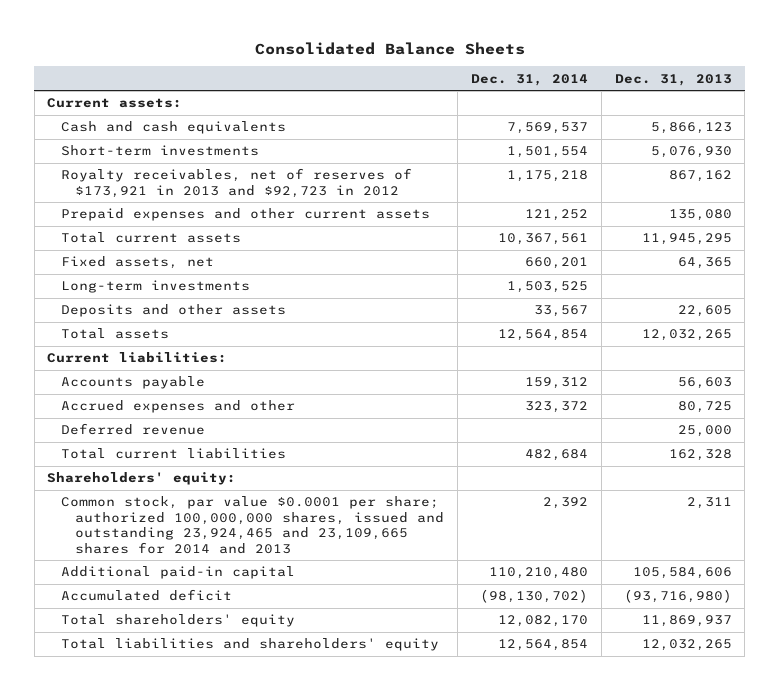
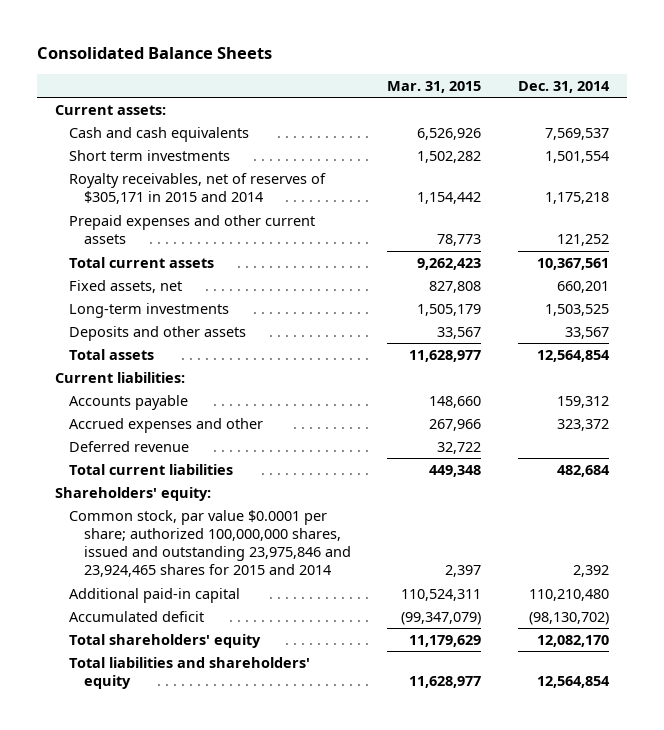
- | Dec. 31, 2014 | Dec. 31, 2013
+ | Mar. 31, 2015 | Dec. 31, 2014
- Short-term investments | 1,501,554 | 5,076,930
- Royalty receivables, net of reserves of $173,921 in 2013 and $92,723 in 2012 | 1,175,218 | 867,162
+ Short term investments | 1,502,282 | 1,501,554
+ Royalty receivables, net of reserves of $305,171 in 2015 and 2014 | 1,154,442 | 1,175,218
- Common stock, par value $0.0001 per share; authorized 100,000,000 shares, issued and outstanding 23,924,465 and 23,109,665 shares for 2014 and 2013 | 2,392 | 2,311
+ Common stock, par value $0.0001 per share; authorized 100,000,000 shares, issued and outstanding 23,975,846 and 23,924,465 shares for 2015 and 2014 | 2,397 | 2,392

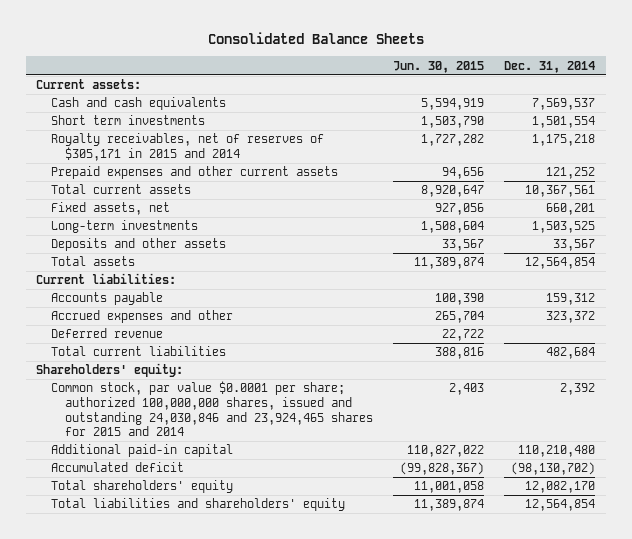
- | Mar. 31, 2015 | Dec. 31, 2014
+ | Jun. 30, 2015 | Dec. 31, 2014
- Common stock, par value $0.0001 per share; authorized 100,000,000 shares, issued and outstanding 23,975,846 and 23,924,465 shares for 2015 and 2014 | 2,397 | 2,392
+ Common stock, par value $0.0001 per share; authorized 100,000,000 shares, issued and outstanding 24,030,846 and 23,924,465 shares for 2015 and 2014 | 2,403 | 2,392

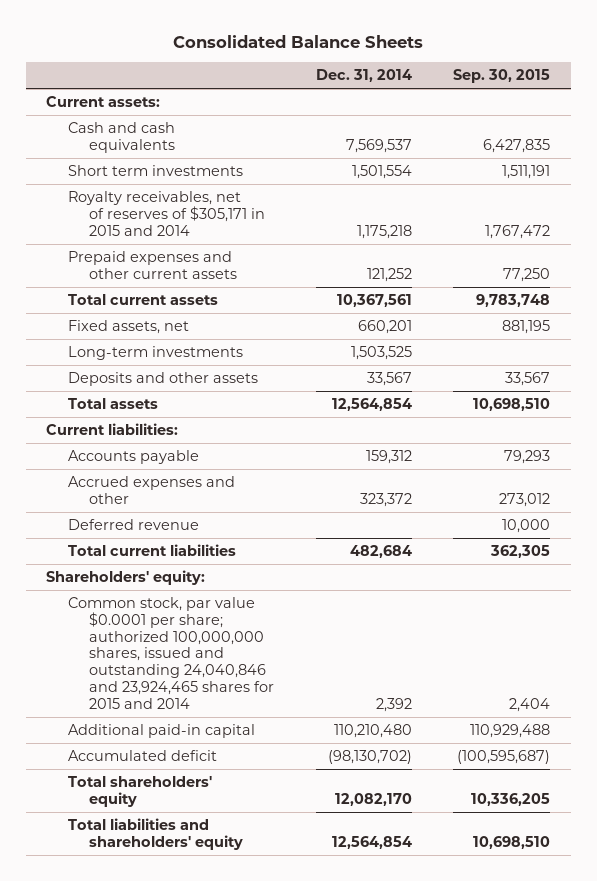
- | Jun. 30, 2015 | Dec. 31, 2014
+ | Dec. 31, 2014 | Sep. 30, 2015
- Common stock, par value $0.0001 per share; authorized 100,000,000 shares, issued and outstanding 24,030,846 and 23,924,465 shares for 2015 and 2014 | 2,403 | 2,392
+ Common stock, par value $0.0001 per share; authorized 100,000,000 shares, issued and outstanding 24,040,846 and 23,924,465 shares for 2015 and 2014 | 2,392 | 2,404

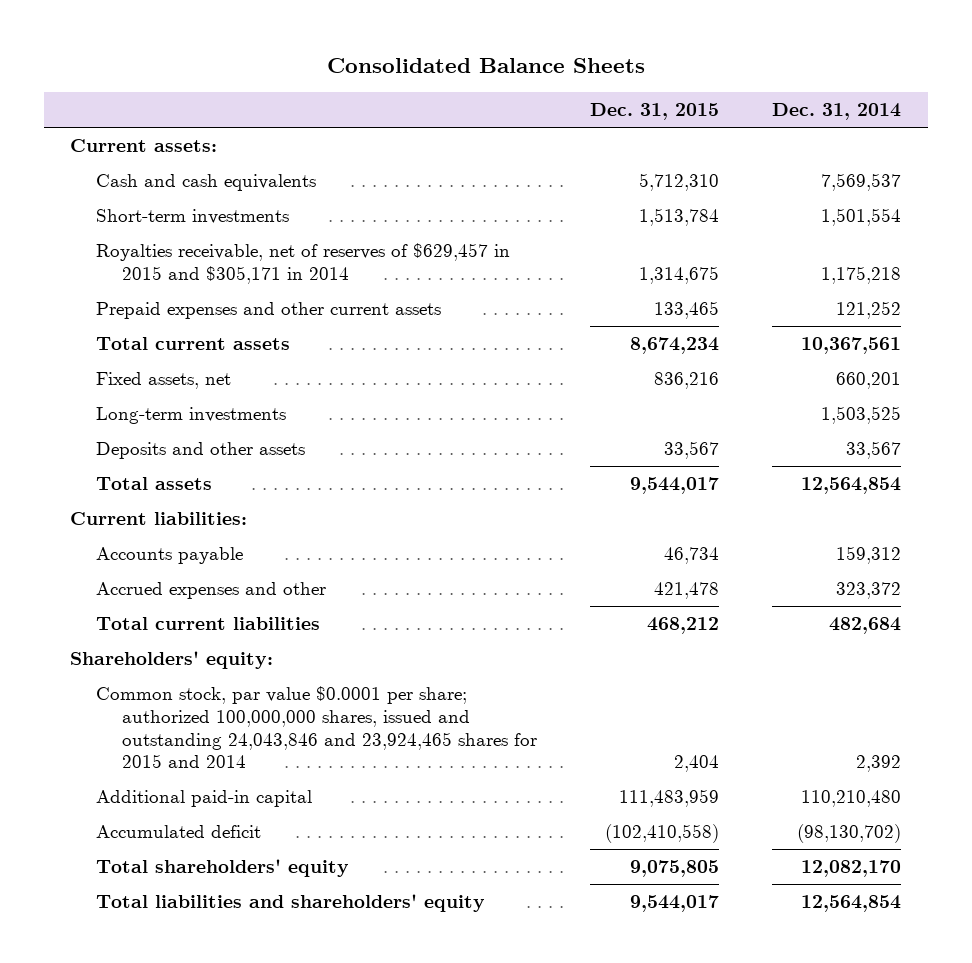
- | Dec. 31, 2014 | Sep. 30, 2015
+ | Dec. 31, 2015 | Dec. 31, 2014
- Short term investments | 1,501,554 | 1,511,191
- Royalty receivables, net of reserves of $305,171 in 2015 and 2014 | 1,175,218 | 1,767,472
+ Short-term investments | 1,513,784 | 1,501,554
+ Royalties receivable, net of reserves of $629,457 in 2015 and $305,171 in 2014 | 1,314,675 | 1,175,218
- Deferred revenue | | 10,000
- Common stock, par value $0.0001 per share; authorized 100,000,000 shares, issued and outstanding 24,040,846 and 23,924,465 shares for 2015 and 2014 | 2,392 | 2,404
+ Common stock, par value $0.0001 per share; authorized 100,000,000 shares, issued and outstanding 24,043,846 and 23,924,465 shares for 2015 and 2014 | 2,404 | 2,392

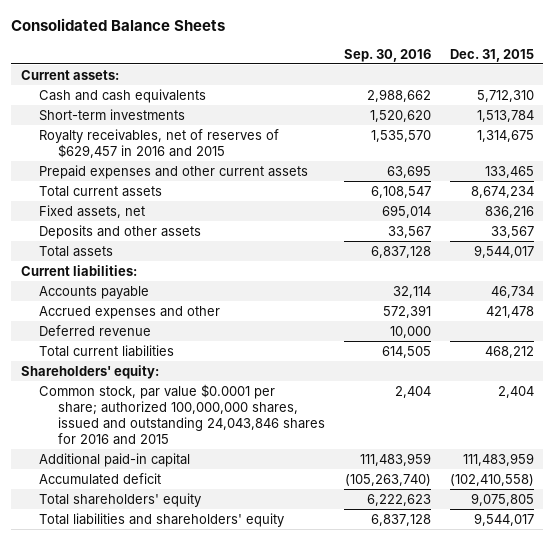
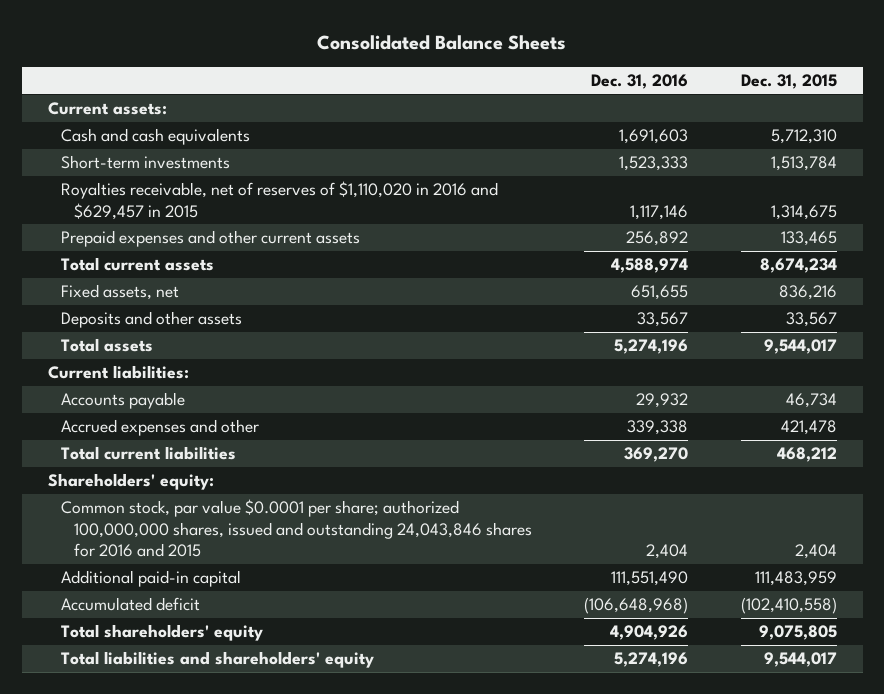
- | Sep. 30, 2016 | Dec. 31, 2015
+ | Dec. 31, 2016 | Dec. 31, 2015
- Royalty receivables, net of reserves of $629,457 in 2016 and 2015 | 1,535,570 | 1,314,675
+ Royalties receivable, net of reserves of $1,110,020 in 2016 and $629,457 in 2015 | 1,117,146 | 1,314,675
- Deferred revenue | 10,000 |

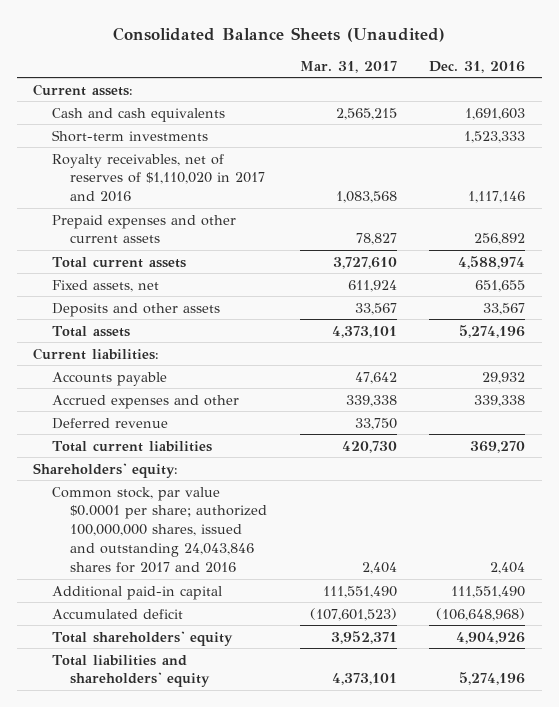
- Consolidated Balance Sheets
+ Consolidated Balance Sheets (Unaudited)
- | Dec. 31, 2016 | Dec. 31, 2015
+ | Mar. 31, 2017 | Dec. 31, 2016
- Royalties receivable, net of reserves of $1,110,020 in 2016 and $629,457 in 2015 | 1,117,146 | 1,314,675
+ Royalty receivables, net of reserves of $1,110,020 in 2017 and 2016 | 1,083,568 | 1,117,146
+ Deferred revenue | 33,750 |
- Common stock, par value $0.0001 per share; authorized 100,000,000 shares, issued and outstanding 24,043,846 shares for 2016 and 2015 | 2,404 | 2,404
+ Common stock, par value $0.0001 per share; authorized 100,000,000 shares, issued and outstanding 24,043,846 shares for 2017 and 2016 | 2,404 | 2,404

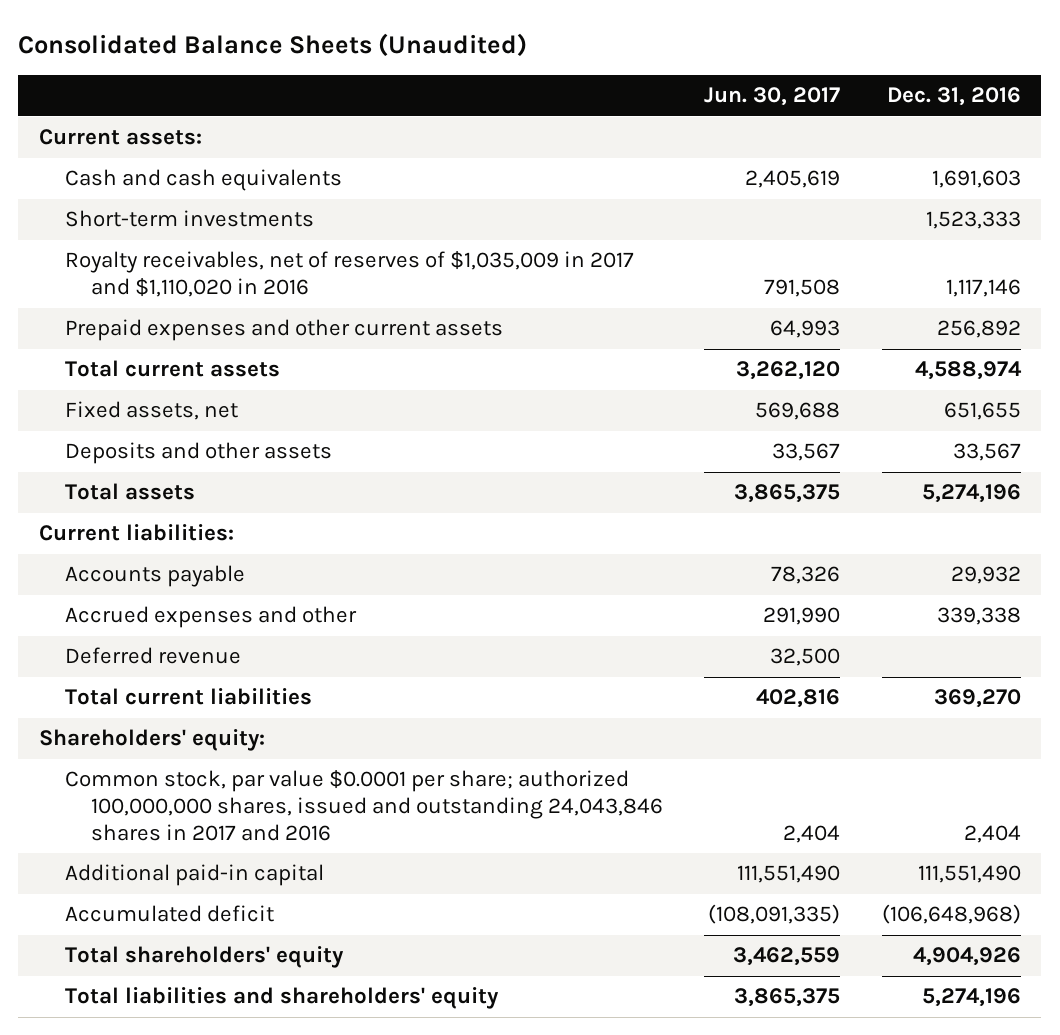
- | Mar. 31, 2017 | Dec. 31, 2016
+ | Jun. 30, 2017 | Dec. 31, 2016
- Royalty receivables, net of reserves of $1,110,020 in 2017 and 2016 | 1,083,568 | 1,117,146
+ Royalty receivables, net of reserves of $1,035,009 in 2017 and $1,110,020 in 2016 | 791,508 | 1,117,146
- Common stock, par value $0.0001 per share; authorized 100,000,000 shares, issued and outstanding 24,043,846 shares for 2017 and 2016 | 2,404 | 2,404
+ Common stock, par value $0.0001 per share; authorized 100,000,000 shares, issued and outstanding 24,043,846 shares in 2017 and 2016 | 2,404 | 2,404

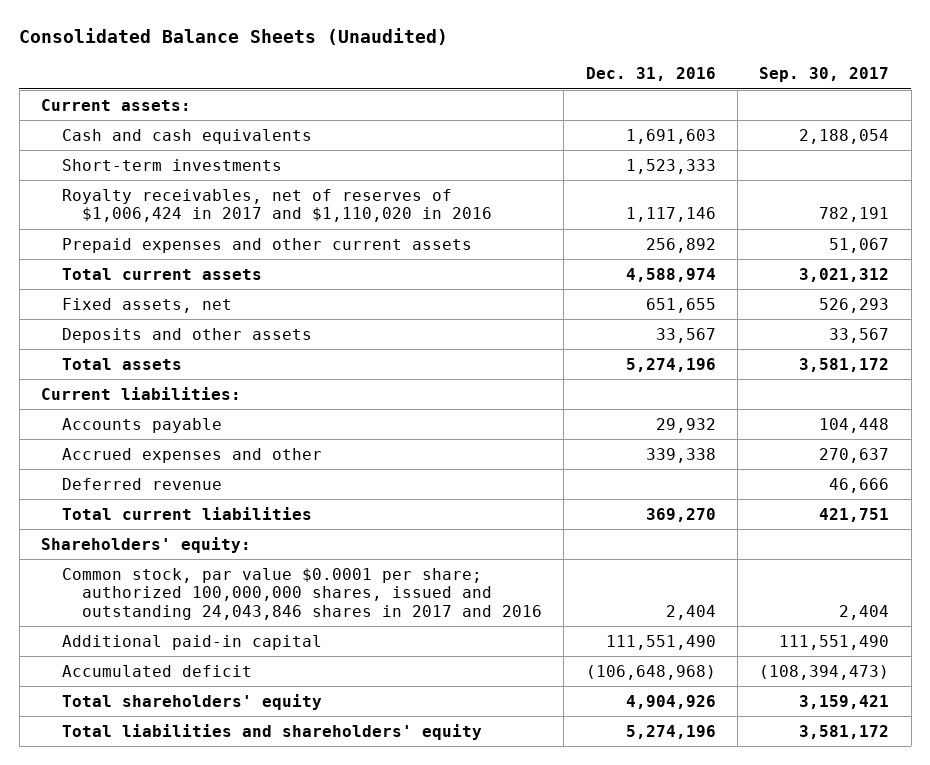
- | Jun. 30, 2017 | Dec. 31, 2016
+ | Dec. 31, 2016 | Sep. 30, 2017
- Royalty receivables, net of reserves of $1,035,009 in 2017 and $1,110,020 in 2016 | 791,508 | 1,117,146
+ Royalty receivables, net of reserves of $1,006,424 in 2017 and $1,110,020 in 2016 | 1,117,146 | 782,191

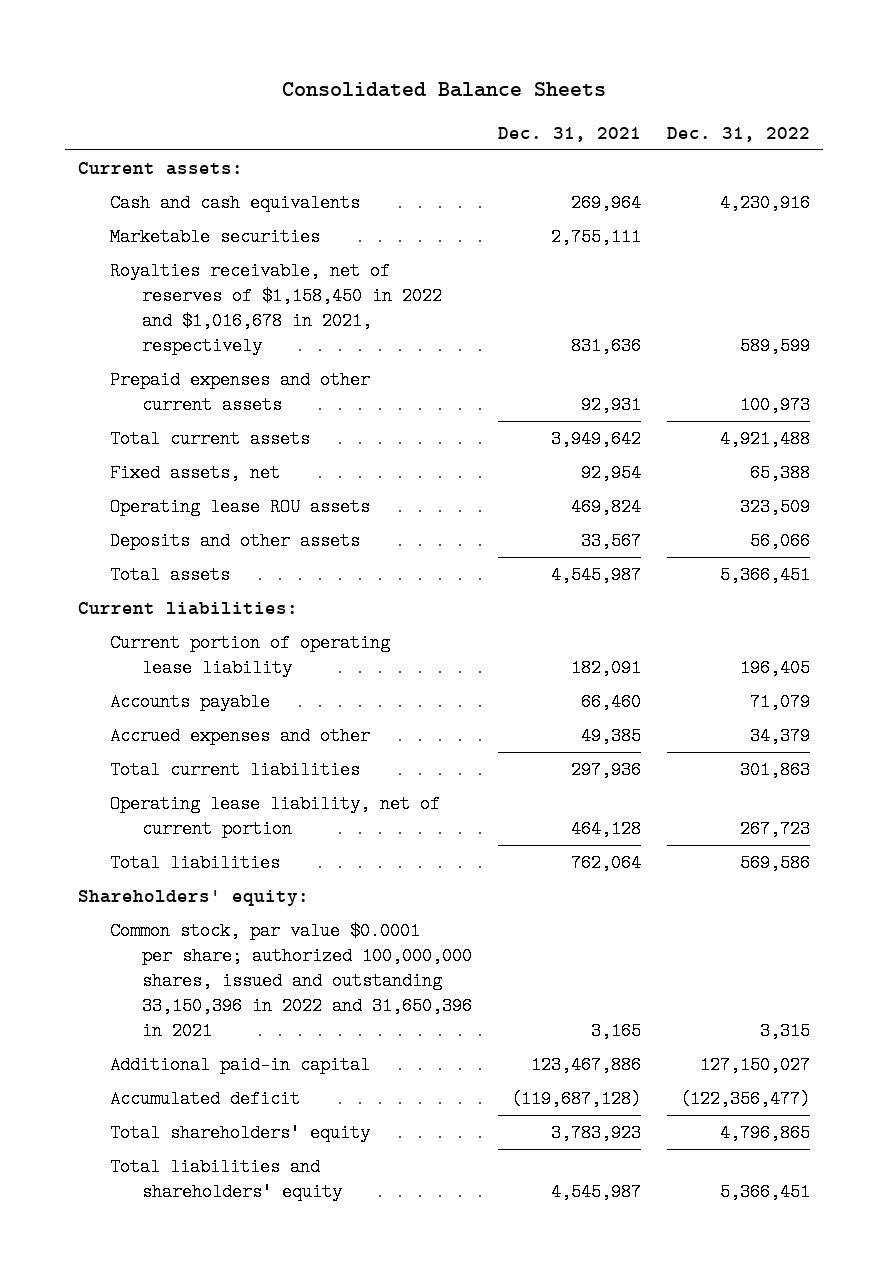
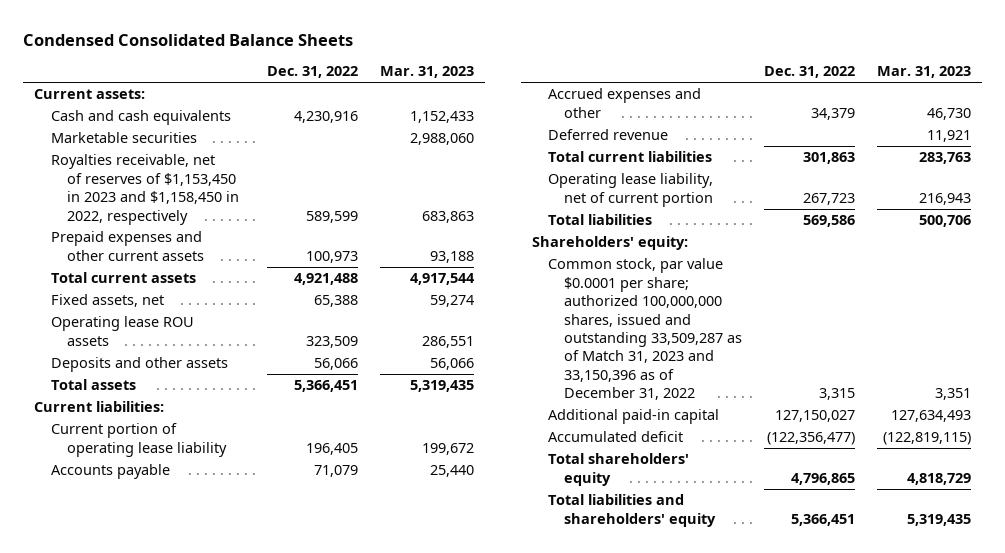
- Consolidated Balance Sheets
+ Condensed Consolidated Balance Sheets
- | Dec. 31, 2021 | Dec. 31, 2022
+ | Dec. 31, 2022 | Mar. 31, 2023
- Royalties receivable, net of reserves of $1,158,450 in 2022 and $1,016,678 in 2021, respectively | 831,636 | 589,599
+ Royalties receivable, net of reserves of $1,153,450 in 2023 and $1,158,450 in 2022, respectively | 589,599 | 683,863
+ Deferred revenue | | 11,921
- Common stock, par value $0.0001 per share; authorized 100,000,000 shares, issued and outstanding 33,150,396 in 2022 and 31,650,396 in 2021 | 3,165 | 3,315
+ Common stock, par value $0.0001 per share; authorized 100,000,000 shares, issued and outstanding 33,509,287 as of Match 31, 2023 and 33,150,396 as of December 31, 2022 | 3,315 | 3,351

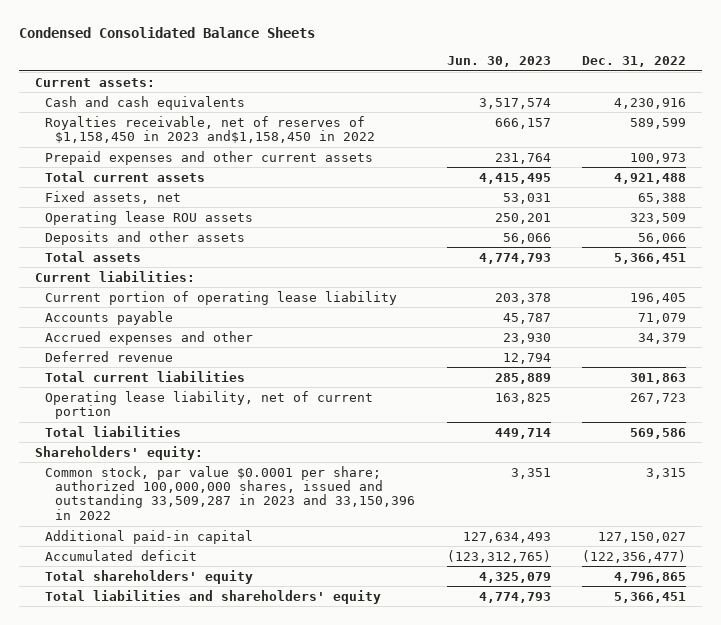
- | Dec. 31, 2022 | Mar. 31, 2023
+ | Jun. 30, 2023 | Dec. 31, 2022
- Marketable securities | | 2,988,060
- Royalties receivable, net of reserves of $1,153,450 in 2023 and $1,158,450 in 2022, respectively | 589,599 | 683,863
+ Royalties receivable, net of reserves of $1,158,450 in 2023 and$1,158,450 in 2022 | 666,157 | 589,599
- Common stock, par value $0.0001 per share; authorized 100,000,000 shares, issued and outstanding 33,509,287 as of Match 31, 2023 and 33,150,396 as of December 31, 2022 | 3,315 | 3,351
+ Common stock, par value $0.0001 per share; authorized 100,000,000 shares, issued and outstanding 33,509,287 in 2023 and 33,150,396 in 2022 | 3,351 | 3,315

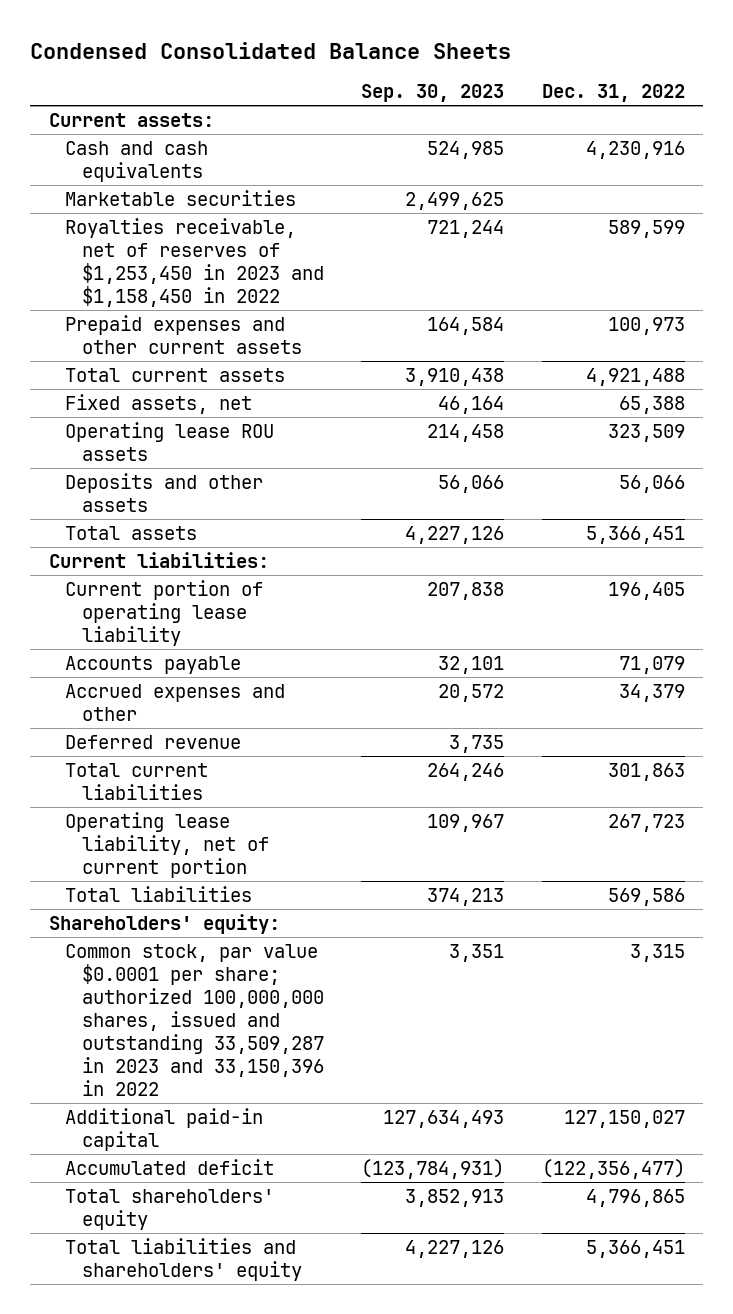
- | Jun. 30, 2023 | Dec. 31, 2022
+ | Sep. 30, 2023 | Dec. 31, 2022
- Royalties receivable, net of reserves of $1,158,450 in 2023 and$1,158,450 in 2022 | 666,157 | 589,599
+ Marketable securities | 2,499,625 |
+ Royalties receivable, net of reserves of $1,253,450 in 2023 and $1,158,450 in 2022 | 721,244 | 589,599

